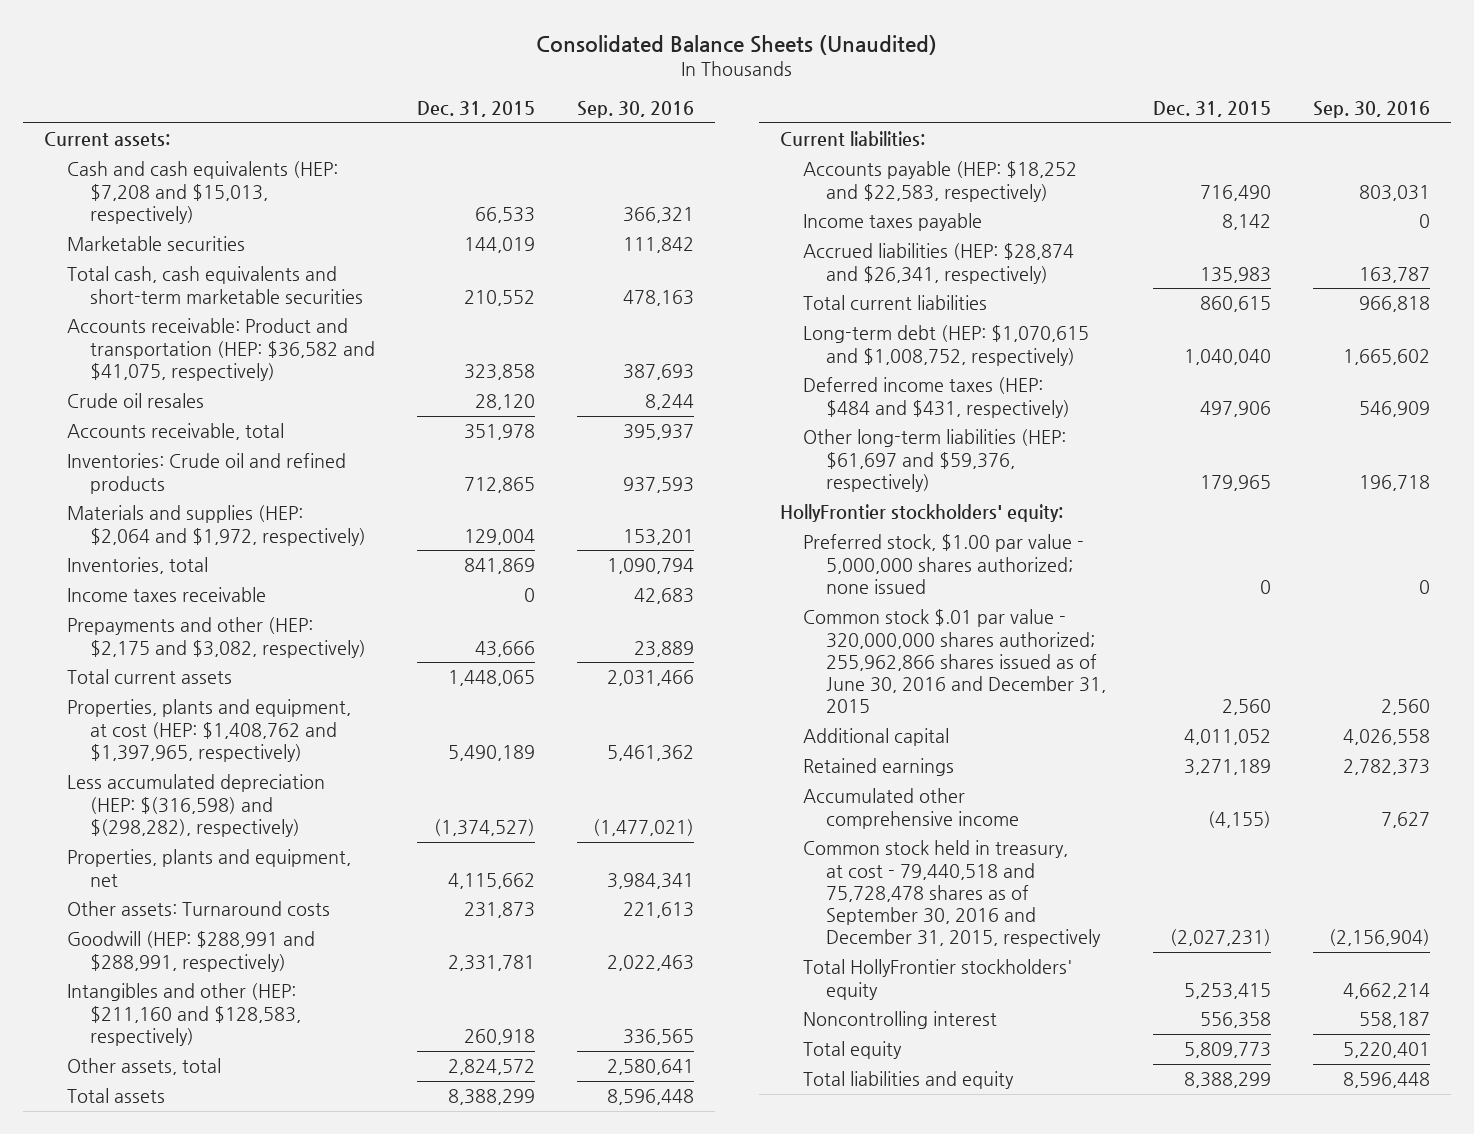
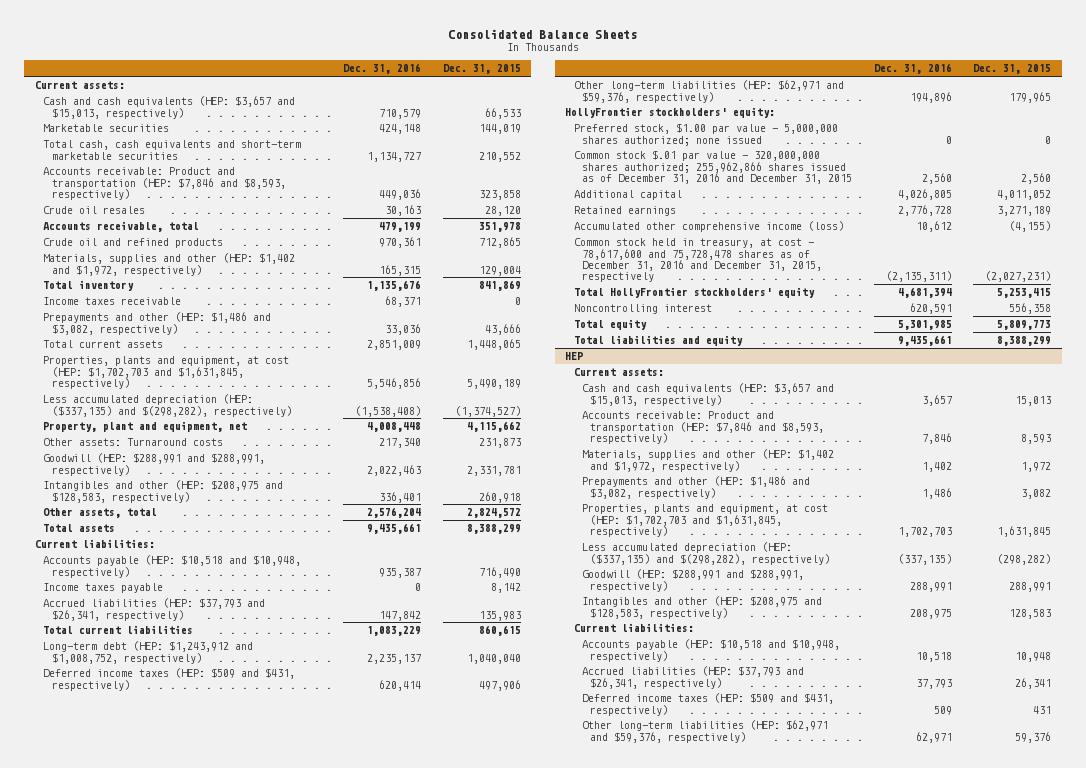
- Consolidated Balance Sheets (Unaudited)
+ Consolidated Balance Sheets
- | Dec. 31, 2015 | Sep. 30, 2016
+ | Dec. 31, 2016 | Dec. 31, 2015
- Cash and cash equivalents (HEP: $7,208 and $15,013, respectively) | 66,533 | 366,321
+ Cash and cash equivalents (HEP: $3,657 and $15,013, respectively) | 710,579 | 66,533
- Accounts receivable: Product and transportation (HEP: $36,582 and $41,075, respectively) | 323,858 | 387,693
+ Accounts receivable: Product and transportation (HEP: $7,846 and $8,593, respectively) | 449,036 | 323,858
- Inventories: Crude oil and refined products | 712,865 | 937,593
- Materials and supplies (HEP: $2,064 and $1,972, respectively) | 129,004 | 153,201
- Inventories, total | 841,869 | 1,090,794
+ Crude oil and refined products | 970,361 | 712,865
+ Materials, supplies and other (HEP: $1,402 and $1,972, respectively) | 165,315 | 129,004
+ Total inventory | 1,135,676 | 841,869
- Prepayments and other (HEP: $2,175 and $3,082, respectively) | 43,666 | 23,889
+ Prepayments and other (HEP: $1,486 and $3,082, respectively) | 33,036 | 43,666
- Properties, plants and equipment, at cost (HEP: $1,408,762 and $1,397,965, respectively) | 5,490,189 | 5,461,362
- Less accumulated depreciation (HEP: $(316,598) and $(298,282), respectively) | (1,374,527) | (1,477,021)
- Properties, plants and equipment, net | 4,115,662 | 3,984,341
+ Properties, plants and equipment, at cost (HEP: $1,702,703 and $1,631,845, respectively) | 5,546,856 | 5,490,189
+ Less accumulated depreciation (HEP: ($337,135) and $(298,282), respectively) | (1,538,408) | (1,374,527)
+ Property, plant and equipment, net | 4,008,448 | 4,115,662
- Intangibles and other (HEP: $211,160 and $128,583, respectively) | 260,918 | 336,565
+ Intangibles and other (HEP: $208,975 and $128,583, respectively) | 336,401 | 260,918
- Accounts payable (HEP: $18,252 and $22,583, respectively) | 716,490 | 803,031
+ Accounts payable (HEP: $10,518 and $10,948, respectively) | 935,387 | 716,490
- Accrued liabilities (HEP: $28,874 and $26,341, respectively) | 135,983 | 163,787
+ Accrued liabilities (HEP: $37,793 and $26,341, respectively) | 147,842 | 135,983
- Long-term debt (HEP: $1,070,615 and $1,008,752, respectively) | 1,040,040 | 1,665,602
- Deferred income taxes (HEP: $484 and $431, respectively) | 497,906 | 546,909
- Other long-term liabilities (HEP: $61,697 and $59,376, respectively) | 179,965 | 196,718
+ Long-term debt (HEP: $1,243,912 and $1,008,752, respectively) | 2,235,137 | 1,040,040
+ Deferred income taxes (HEP: $509 and $431, respectively) | 620,414 | 497,906
+ Other long-term liabilities (HEP: $62,971 and $59,376, respectively) | 194,896 | 179,965
- Common stock $.01 par value - 320,000,000 shares authorized; 255,962,866 shares issued as of June 30, 2016 and December 31, 2015 | 2,560 | 2,560
+ Common stock $.01 par value - 320,000,000 shares authorized; 255,962,866 shares issued as of December 31, 2016 and December 31, 2015 | 2,560 | 2,560
- Accumulated other comprehensive income | (4,155) | 7,627
- Common stock held in treasury, at cost - 79,440,518 and 75,728,478 shares as of September 30, 2016 and December 31, 2015, respectively | (2,027,231) | (2,156,904)
+ Accumulated other comprehensive income (loss) | 10,612 | (4,155)
+ Common stock held in treasury, at cost - 78,617,600 and 75,728,478 shares as of December 31, 2016 and December 31, 2015, respectively | (2,135,311) | (2,027,231)
+ HEP
+ Current assets:
+ Cash and cash equivalents (HEP: $3,657 and $15,013, respectively) | 3,657 | 15,013
+ Accounts receivable: Product and transportation (HEP: $7,846 and $8,593, respectively) | 7,846 | 8,593
+ Materials, supplies and other (HEP: $1,402 and $1,972, respectively) | 1,402 | 1,972
+ Prepayments and other (HEP: $1,486 and $3,082, respectively) | 1,486 | 3,082
+ Properties, plants and equipment, at cost (HEP: $1,702,703 and $1,631,845, respectively) | 1,702,703 | 1,631,845
+ Less accumulated depreciation (HEP: ($337,135) and $(298,282), respectively) | (337,135) | (298,282)
+ Goodwill (HEP: $288,991 and $288,991, respectively) | 288,991 | 288,991
+ Intangibles and other (HEP: $208,975 and $128,583, respectively) | 208,975 | 128,583
+ Current liabilities:
+ Accounts payable (HEP: $10,518 and $10,948, respectively) | 10,518 | 10,948
+ Accrued liabilities (HEP: $37,793 and $26,341, respectively) | 37,793 | 26,341
+ Deferred income taxes (HEP: $509 and $431, respectively) | 509 | 431
+ Other long-term liabilities (HEP: $62,971 and $59,376, respectively) | 62,971 | 59,376

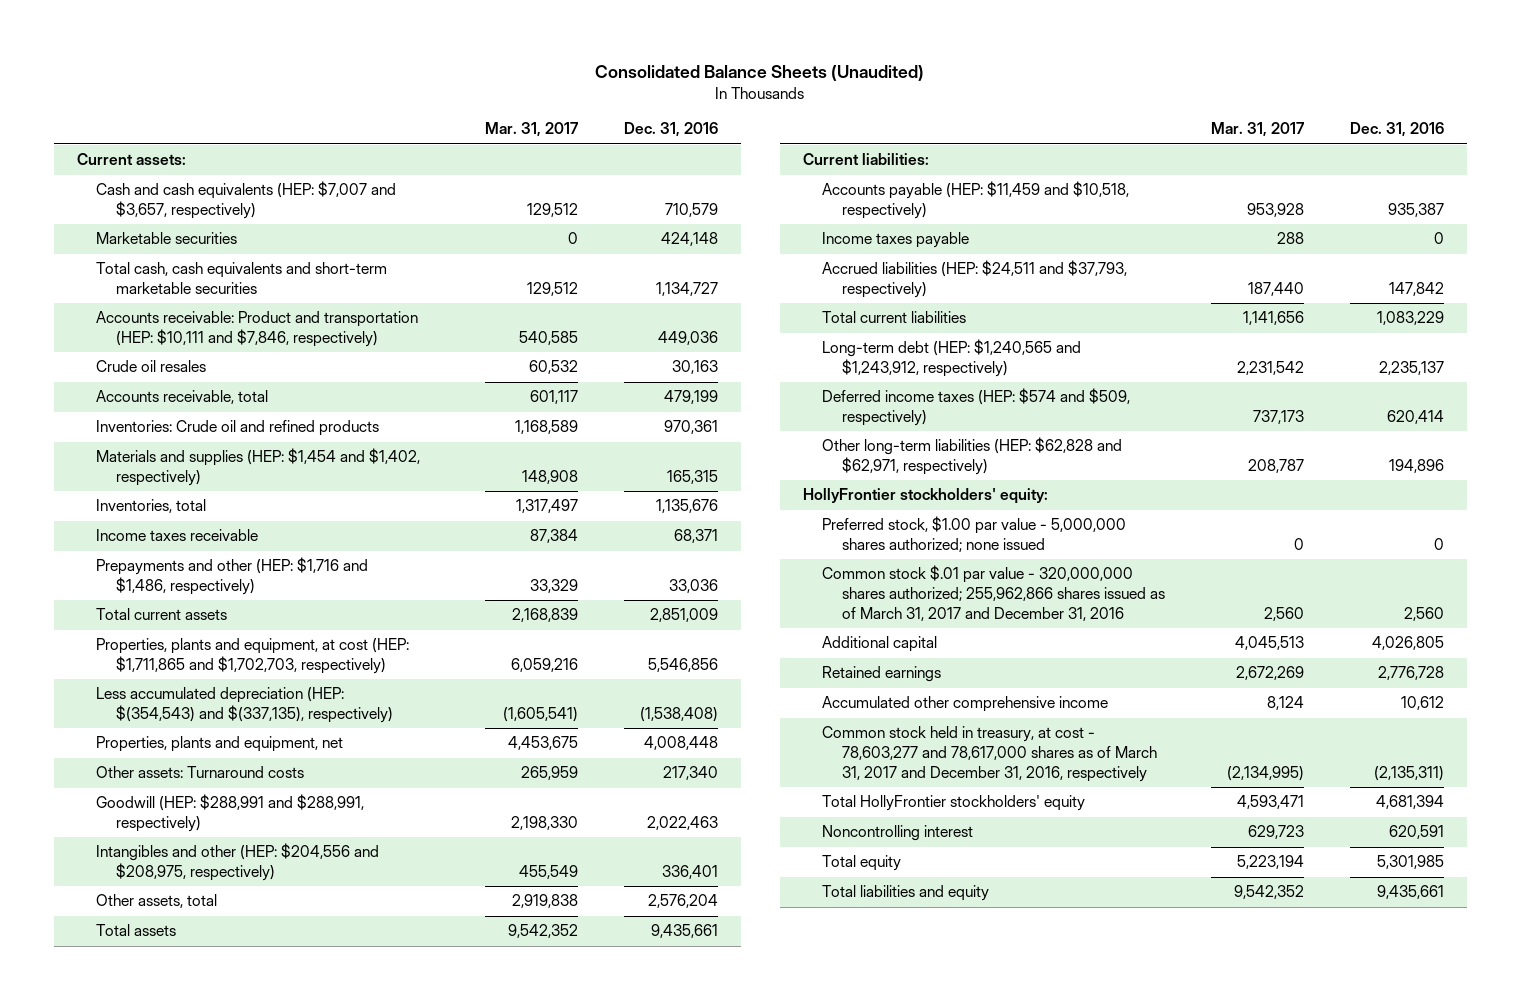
- Consolidated Balance Sheets
+ Consolidated Balance Sheets (Unaudited)
- | Dec. 31, 2016 | Dec. 31, 2015
+ | Mar. 31, 2017 | Dec. 31, 2016
- Cash and cash equivalents (HEP: $3,657 and $15,013, respectively) | 710,579 | 66,533
+ Cash and cash equivalents (HEP: $7,007 and $3,657, respectively) | 129,512 | 710,579
- Accounts receivable: Product and transportation (HEP: $7,846 and $8,593, respectively) | 449,036 | 323,858
+ Accounts receivable: Product and transportation (HEP: $10,111 and $7,846, respectively) | 540,585 | 449,036
- Crude oil and refined products | 970,361 | 712,865
- Materials, supplies and other (HEP: $1,402 and $1,972, respectively) | 165,315 | 129,004
- Total inventory | 1,135,676 | 841,869
+ Inventories: Crude oil and refined products | 1,168,589 | 970,361
+ Materials and supplies (HEP: $1,454 and $1,402, respectively) | 148,908 | 165,315
+ Inventories, total | 1,317,497 | 1,135,676
- Prepayments and other (HEP: $1,486 and $3,082, respectively) | 33,036 | 43,666
+ Prepayments and other (HEP: $1,716 and $1,486, respectively) | 33,329 | 33,036
- Properties, plants and equipment, at cost (HEP: $1,702,703 and $1,631,845, respectively) | 5,546,856 | 5,490,189
- Less accumulated depreciation (HEP: ($337,135) and $(298,282), respectively) | (1,538,408) | (1,374,527)
- Property, plant and equipment, net | 4,008,448 | 4,115,662
+ Properties, plants and equipment, at cost (HEP: $1,711,865 and $1,702,703, respectively) | 6,059,216 | 5,546,856
+ Less accumulated depreciation (HEP: $(354,543) and $(337,135), respectively) | (1,605,541) | (1,538,408)
+ Properties, plants and equipment, net | 4,453,675 | 4,008,448
- Intangibles and other (HEP: $208,975 and $128,583, respectively) | 336,401 | 260,918
+ Intangibles and other (HEP: $204,556 and $208,975, respectively) | 455,549 | 336,401
- Accounts payable (HEP: $10,518 and $10,948, respectively) | 935,387 | 716,490
+ Accounts payable (HEP: $11,459 and $10,518, respectively) | 953,928 | 935,387
- Accrued liabilities (HEP: $37,793 and $26,341, respectively) | 147,842 | 135,983
+ Accrued liabilities (HEP: $24,511 and $37,793, respectively) | 187,440 | 147,842
- Long-term debt (HEP: $1,243,912 and $1,008,752, respectively) | 2,235,137 | 1,040,040
- Deferred income taxes (HEP: $509 and $431, respectively) | 620,414 | 497,906
- Other long-term liabilities (HEP: $62,971 and $59,376, respectively) | 194,896 | 179,965
+ Long-term debt (HEP: $1,240,565 and $1,243,912, respectively) | 2,231,542 | 2,235,137
+ Deferred income taxes (HEP: $574 and $509, respectively) | 737,173 | 620,414
+ Other long-term liabilities (HEP: $62,828 and $62,971, respectively) | 208,787 | 194,896
- Common stock $.01 par value - 320,000,000 shares authorized; 255,962,866 shares issued as of December 31, 2016 and December 31, 2015 | 2,560 | 2,560
+ Common stock $.01 par value - 320,000,000 shares authorized; 255,962,866 shares issued as of March 31, 2017 and December 31, 2016 | 2,560 | 2,560
- Accumulated other comprehensive income (loss) | 10,612 | (4,155)
- Common stock held in treasury, at cost - 78,617,600 and 75,728,478 shares as of December 31, 2016 and December 31, 2015, respectively | (2,135,311) | (2,027,231)
+ Accumulated other comprehensive income | 8,124 | 10,612
+ Common stock held in treasury, at cost - 78,603,277 and 78,617,000 shares as of March 31, 2017 and December 31, 2016, respectively | (2,134,995) | (2,135,311)
- HEP
- Current assets:
- Cash and cash equivalents (HEP: $3,657 and $15,013, respectively) | 3,657 | 15,013
- Accounts receivable: Product and transportation (HEP: $7,846 and $8,593, respectively) | 7,846 | 8,593
- Materials, supplies and other (HEP: $1,402 and $1,972, respectively) | 1,402 | 1,972
- Prepayments and other (HEP: $1,486 and $3,082, respectively) | 1,486 | 3,082
- Properties, plants and equipment, at cost (HEP: $1,702,703 and $1,631,845, respectively) | 1,702,703 | 1,631,845
- Less accumulated depreciation (HEP: ($337,135) and $(298,282), respectively) | (337,135) | (298,282)
- Goodwill (HEP: $288,991 and $288,991, respectively) | 288,991 | 288,991
- Intangibles and other (HEP: $208,975 and $128,583, respectively) | 208,975 | 128,583
- Current liabilities:
- Accounts payable (HEP: $10,518 and $10,948, respectively) | 10,518 | 10,948
- Accrued liabilities (HEP: $37,793 and $26,341, respectively) | 37,793 | 26,341
- Deferred income taxes (HEP: $509 and $431, respectively) | 509 | 431
- Other long-term liabilities (HEP: $62,971 and $59,376, respectively) | 62,971 | 59,376

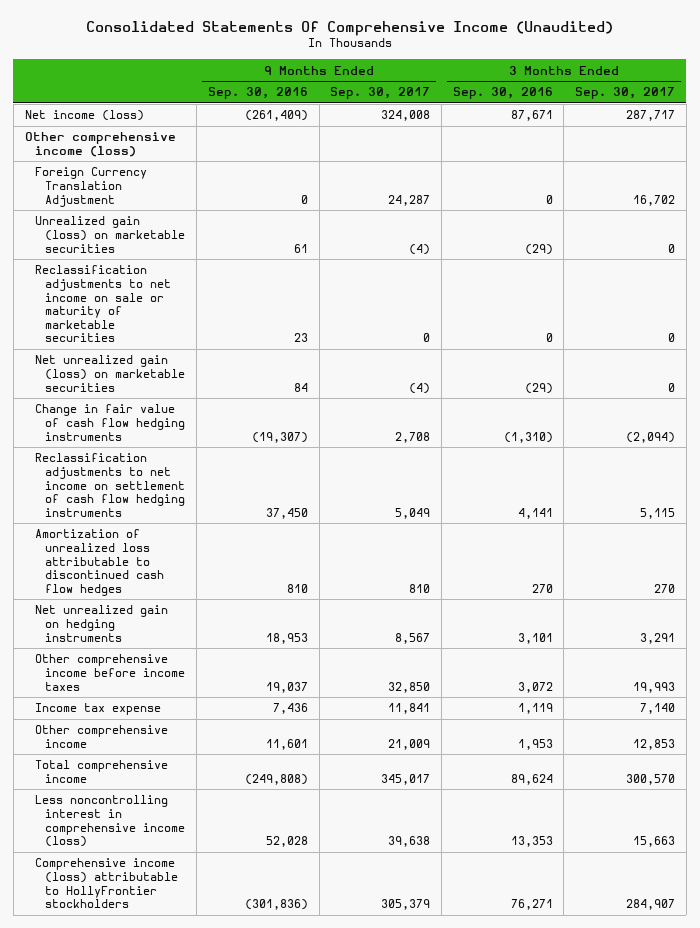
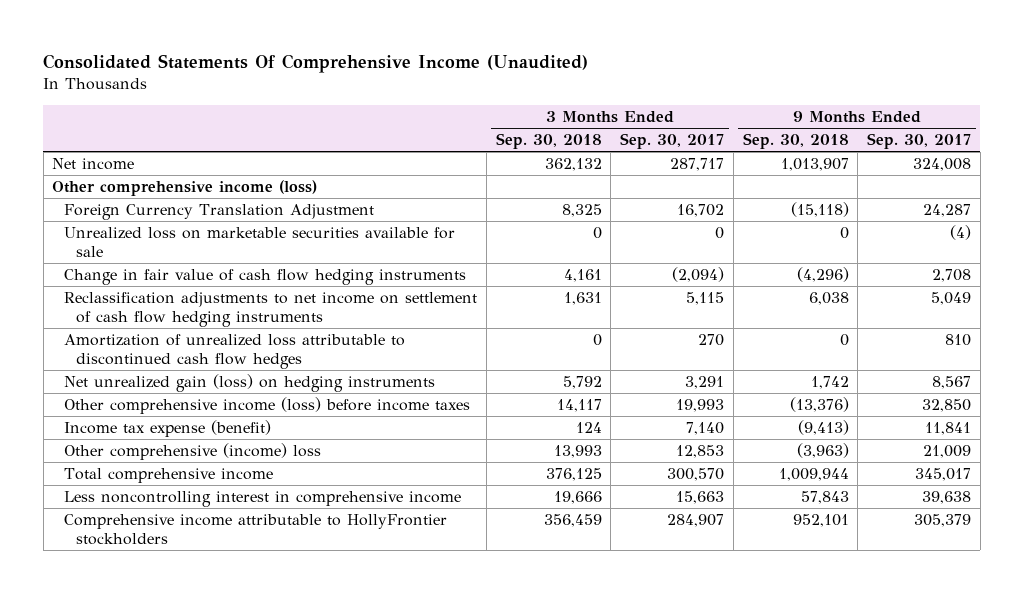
- | 9 Months Ended Sep. 30, 2016 | 9 Months Ended Sep. 30, 2017 | 3 Months Ended Sep. 30, 2016 | 3 Months Ended Sep. 30, 2017
+ | 3 Months Ended Sep. 30, 2018 | 3 Months Ended Sep. 30, 2017 | 9 Months Ended Sep. 30, 2018 | 9 Months Ended Sep. 30, 2017
- Net income (loss) | (261,409) | 324,008 | 87,671 | 287,717
+ Net income | 362,132 | 287,717 | 1,013,907 | 324,008
- Unrealized gain (loss) on marketable securities | 61 | (4) | (29) | 0
- Reclassification adjustments to net income on sale or maturity of marketable securities | 23 | 0 | 0 | 0
- Net unrealized gain (loss) on marketable securities | 84 | (4) | (29) | 0
+ Unrealized loss on marketable securities available for sale | 0 | 0 | 0 | (4)
- Net unrealized gain on hedging instruments | 18,953 | 8,567 | 3,101 | 3,291
- Other comprehensive income before income taxes | 19,037 | 32,850 | 3,072 | 19,993
- Income tax expense | 7,436 | 11,841 | 1,119 | 7,140
- Other comprehensive income | 11,601 | 21,009 | 1,953 | 12,853
+ Net unrealized gain (loss) on hedging instruments | 5,792 | 3,291 | 1,742 | 8,567
+ Other comprehensive income (loss) before income taxes | 14,117 | 19,993 | (13,376) | 32,850
+ Income tax expense (benefit) | 124 | 7,140 | (9,413) | 11,841
+ Other comprehensive (income) loss | 13,993 | 12,853 | (3,963) | 21,009
- Less noncontrolling interest in comprehensive income (loss) | 52,028 | 39,638 | 13,353 | 15,663
- Comprehensive income (loss) attributable to HollyFrontier stockholders | (301,836) | 305,379 | 76,271 | 284,907
+ Less noncontrolling interest in comprehensive income | 19,666 | 15,663 | 57,843 | 39,638
+ Comprehensive income attributable to HollyFrontier stockholders | 356,459 | 284,907 | 952,101 | 305,379

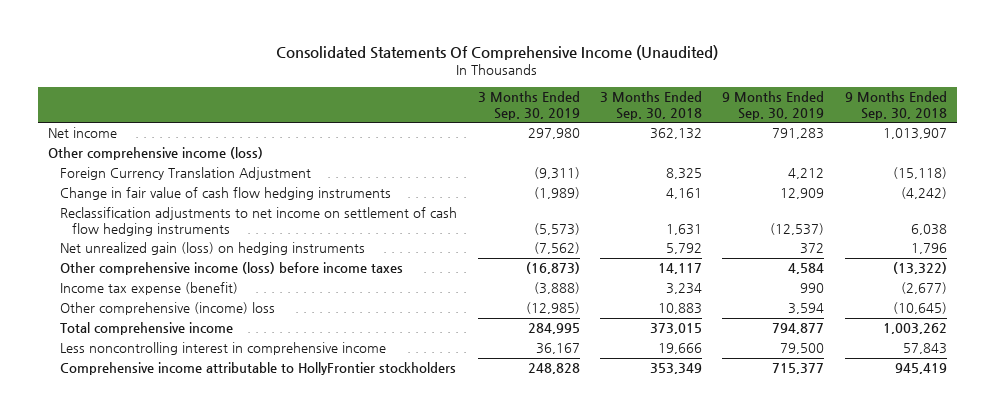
- | 3 Months Ended Sep. 30, 2018 | 3 Months Ended Sep. 30, 2017 | 9 Months Ended Sep. 30, 2018 | 9 Months Ended Sep. 30, 2017
+ | 3 Months Ended Sep. 30, 2019 | 3 Months Ended Sep. 30, 2018 | 9 Months Ended Sep. 30, 2019 | 9 Months Ended Sep. 30, 2018
- Unrealized loss on marketable securities available for sale | 0 | 0 | 0 | (4)
- Change in fair value of cash flow hedging instruments | 4,161 | (2,094) | (4,296) | 2,708
+ Change in fair value of cash flow hedging instruments | (1,989) | 4,161 | 12,909 | (4,242)
- Amortization of unrealized loss attributable to discontinued cash flow hedges | 0 | 270 | 0 | 810
- Net unrealized gain (loss) on hedging instruments | 5,792 | 3,291 | 1,742 | 8,567
- Other comprehensive income (loss) before income taxes | 14,117 | 19,993 | (13,376) | 32,850
- Income tax expense (benefit) | 124 | 7,140 | (9,413) | 11,841
- Other comprehensive (income) loss | 13,993 | 12,853 | (3,963) | 21,009
- Total comprehensive income | 376,125 | 300,570 | 1,009,944 | 345,017
+ Net unrealized gain (loss) on hedging instruments | (7,562) | 5,792 | 372 | 1,796
+ Other comprehensive income (loss) before income taxes | (16,873) | 14,117 | 4,584 | (13,322)
+ Income tax expense (benefit) | (3,888) | 3,234 | 990 | (2,677)
+ Other comprehensive (income) loss | (12,985) | 10,883 | 3,594 | (10,645)
+ Total comprehensive income | 284,995 | 373,015 | 794,877 | 1,003,262
- Comprehensive income attributable to HollyFrontier stockholders | 356,459 | 284,907 | 952,101 | 305,379
+ Comprehensive income attributable to HollyFrontier stockholders | 248,828 | 353,349 | 715,377 | 945,419

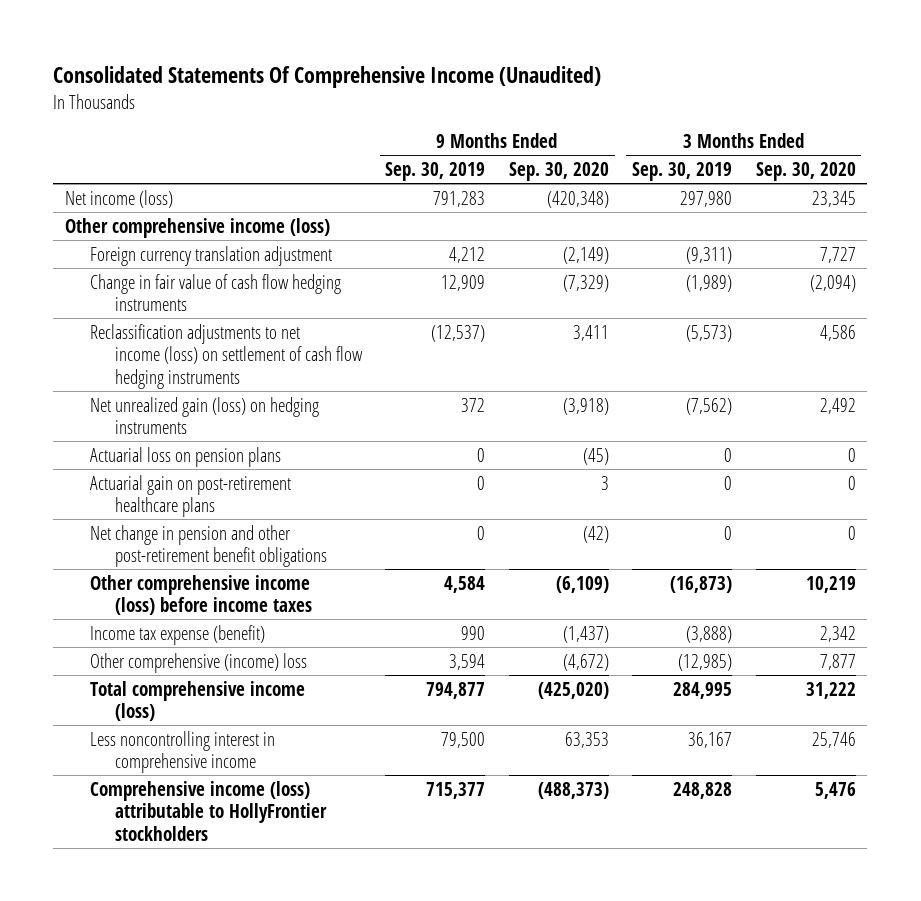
- | 3 Months Ended Sep. 30, 2019 | 3 Months Ended Sep. 30, 2018 | 9 Months Ended Sep. 30, 2019 | 9 Months Ended Sep. 30, 2018
+ | 9 Months Ended Sep. 30, 2019 | 9 Months Ended Sep. 30, 2020 | 3 Months Ended Sep. 30, 2019 | 3 Months Ended Sep. 30, 2020
- Net income | 297,980 | 362,132 | 791,283 | 1,013,907
+ Net income (loss) | 791,283 | (420,348) | 297,980 | 23,345
- Foreign Currency Translation Adjustment | (9,311) | 8,325 | 4,212 | (15,118)
+ Foreign currency translation adjustment | 4,212 | (2,149) | (9,311) | 7,727
- Reclassification adjustments to net income on settlement of cash flow hedging instruments | (5,573) | 1,631 | (12,537) | 6,038
+ Reclassification adjustments to net income (loss) on settlement of cash flow hedging instruments | (12,537) | 3,411 | (5,573) | 4,586
+ Actuarial loss on pension plans | 0 | (45) | 0 | 0
+ Actuarial gain on post-retirement healthcare plans | 0 | 3 | 0 | 0
+ Net change in pension and other post-retirement benefit obligations | 0 | (42) | 0 | 0
- Total comprehensive income | 284,995 | 373,015 | 794,877 | 1,003,262
+ Total comprehensive income (loss) | 794,877 | (425,020) | 284,995 | 31,222
- Comprehensive income attributable to HollyFrontier stockholders | 248,828 | 353,349 | 715,377 | 945,419
+ Comprehensive income (loss) attributable to HollyFrontier stockholders | 715,377 | (488,373) | 248,828 | 5,476

